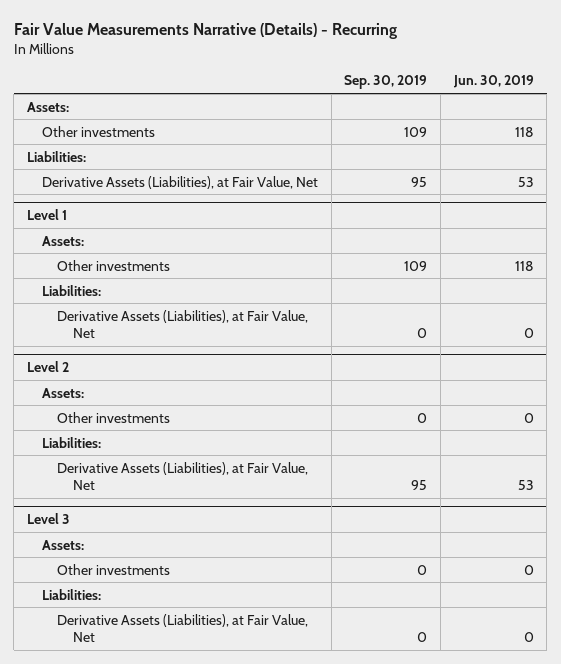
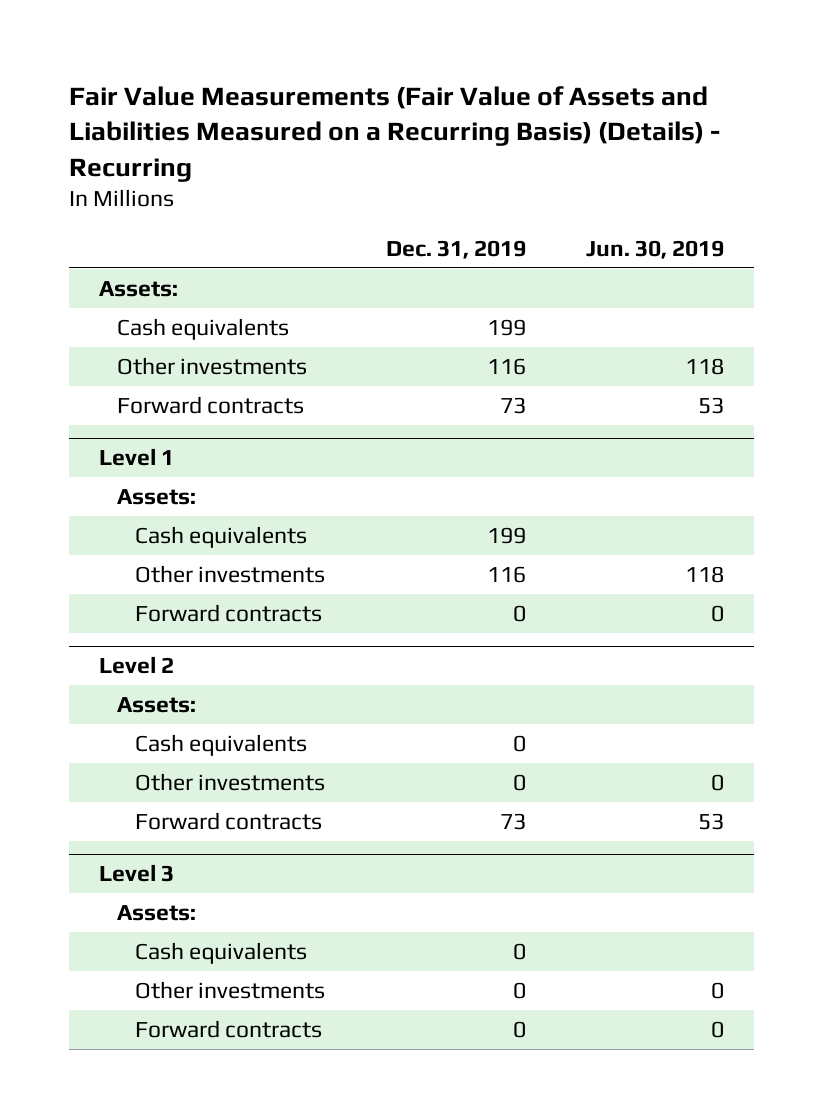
- Fair Value Measurements Narrative (Details) - Recurring
+ Fair Value Measurements (Fair Value of Assets and Liabilities Measured on a Recurring Basis) (Details) - Recurring
- | Sep. 30, 2019 | Jun. 30, 2019
+ | Dec. 31, 2019 | Jun. 30, 2019
+ Cash equivalents | 199 |
- Liabilities:
- Derivative Assets (Liabilities), at Fair Value, Net | 95 | 53
+ Forward contracts | 73 | 53
@ Level 1
+ Cash equivalents | 199 |
- Liabilities:
- Derivative Assets (Liabilities), at Fair Value, Net | 0 | 0
+ Forward contracts | 0 | 0
@ Level 2
+ Cash equivalents | 0 |
- Liabilities:
- Derivative Assets (Liabilities), at Fair Value, Net | 95 | 53
+ Forward contracts | 73 | 53
@ Level 3
+ Cash equivalents | 0 |
- Liabilities:
- Derivative Assets (Liabilities), at Fair Value, Net | 0 | 0
+ Forward contracts | 0 | 0

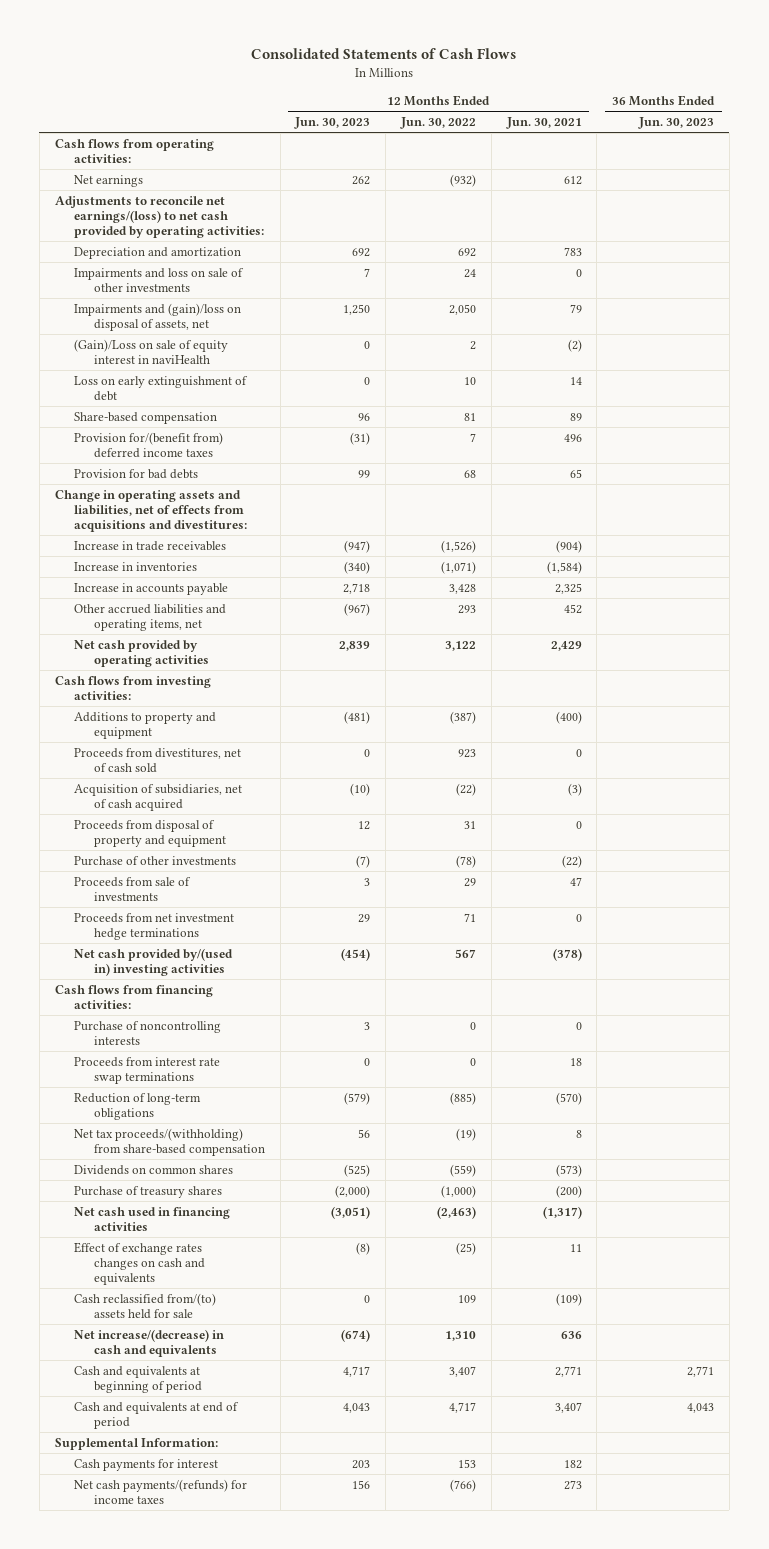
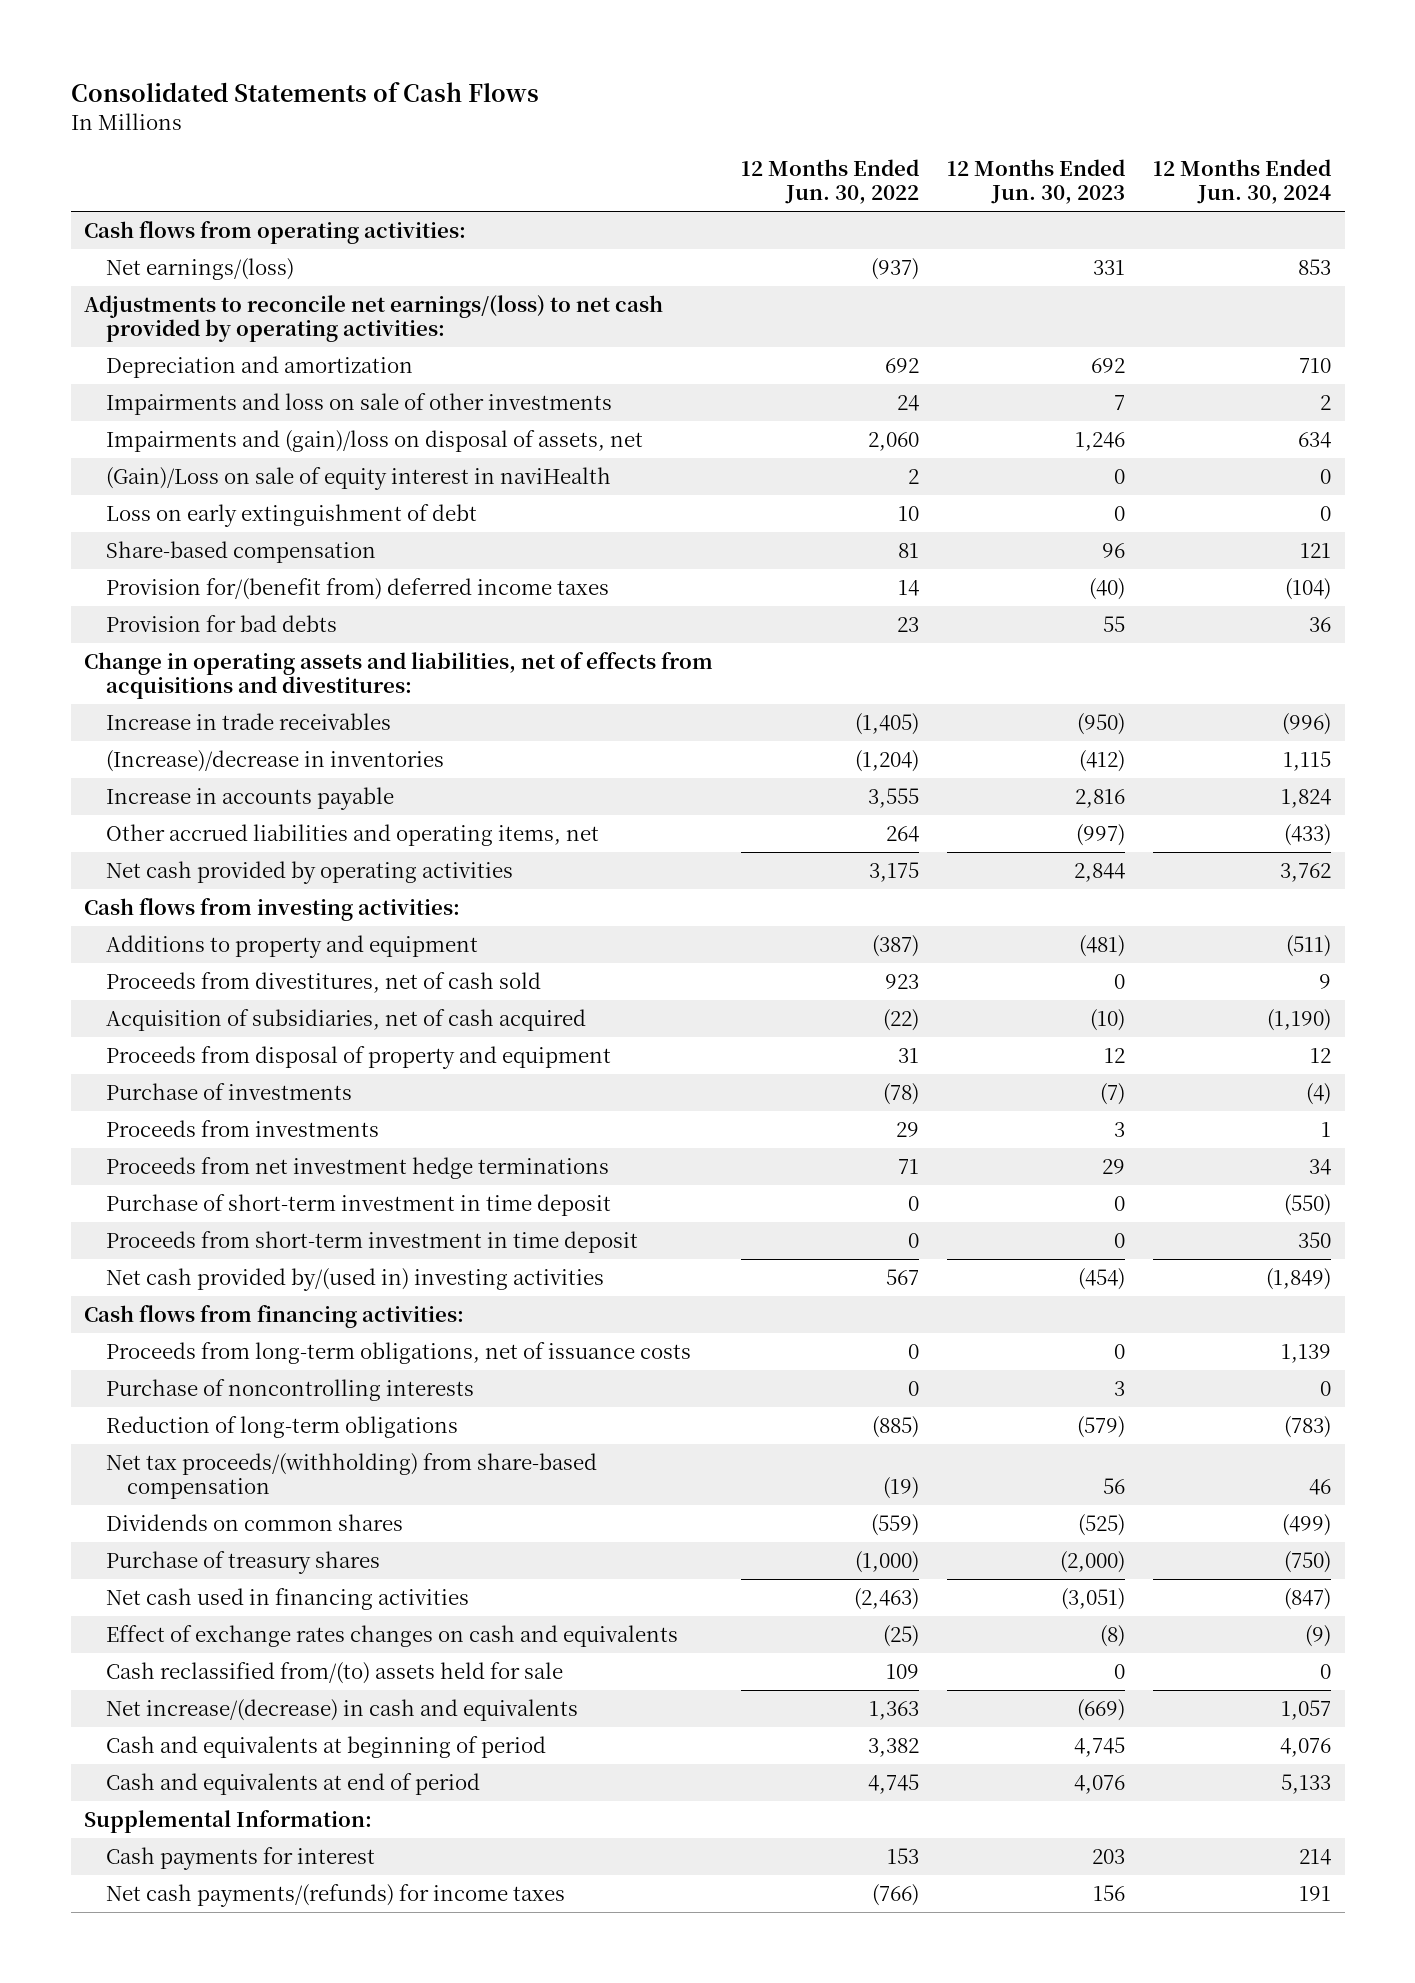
- | 12 Months Ended Jun. 30, 2023 | 12 Months Ended Jun. 30, 2022 | 12 Months Ended Jun. 30, 2021 | 36 Months Ended Jun. 30, 2023
+ | 12 Months Ended Jun. 30, 2022 | 12 Months Ended Jun. 30, 2023 | 12 Months Ended Jun. 30, 2024
- Net earnings | 262 | (932) | 612 |
+ Net earnings/(loss) | (937) | 331 | 853
- Impairments and (gain)/loss on disposal of assets, net | 1,250 | 2,050 | 79 |
+ Impairments and (gain)/loss on disposal of assets, net | 2,060 | 1,246 | 634
- Provision for/(benefit from) deferred income taxes | (31) | 7 | 496 |
- Provision for bad debts | 99 | 68 | 65 |
+ Provision for/(benefit from) deferred income taxes | 14 | (40) | (104)
+ Provision for bad debts | 23 | 55 | 36
- Increase in trade receivables | (947) | (1,526) | (904) |
- Increase in inventories | (340) | (1,071) | (1,584) |
- Increase in accounts payable | 2,718 | 3,428 | 2,325 |
- Other accrued liabilities and operating items, net | (967) | 293 | 452 |
- Net cash provided by operating activities | 2,839 | 3,122 | 2,429 |
+ Increase in trade receivables | (1,405) | (950) | (996)
+ (Increase)/decrease in inventories | (1,204) | (412) | 1,115
+ Increase in accounts payable | 3,555 | 2,816 | 1,824
+ Other accrued liabilities and operating items, net | 264 | (997) | (433)
+ Net cash provided by operating activities | 3,175 | 2,844 | 3,762
- Purchase of other investments | (7) | (78) | (22) |
- Proceeds from sale of investments | 3 | 29 | 47 |
+ Purchase of investments | (78) | (7) | (4)
+ Proceeds from investments | 29 | 3 | 1
+ Purchase of short-term investment in time deposit | 0 | 0 | (550)
+ Proceeds from short-term investment in time deposit | 0 | 0 | 350
+ Proceeds from long-term obligations, net of issuance costs | 0 | 0 | 1,139
- Proceeds from interest rate swap terminations | 0 | 0 | 18 |
- Net increase/(decrease) in cash and equivalents | (674) | 1,310 | 636 |
- Cash and equivalents at beginning of period | 4,717 | 3,407 | 2,771 | 2,771
- Cash and equivalents at end of period | 4,043 | 4,717 | 3,407 | 4,043
+ Net increase/(decrease) in cash and equivalents | 1,363 | (669) | 1,057
+ Cash and equivalents at beginning of period | 3,382 | 4,745 | 4,076
+ Cash and equivalents at end of period | 4,745 | 4,076 | 5,133

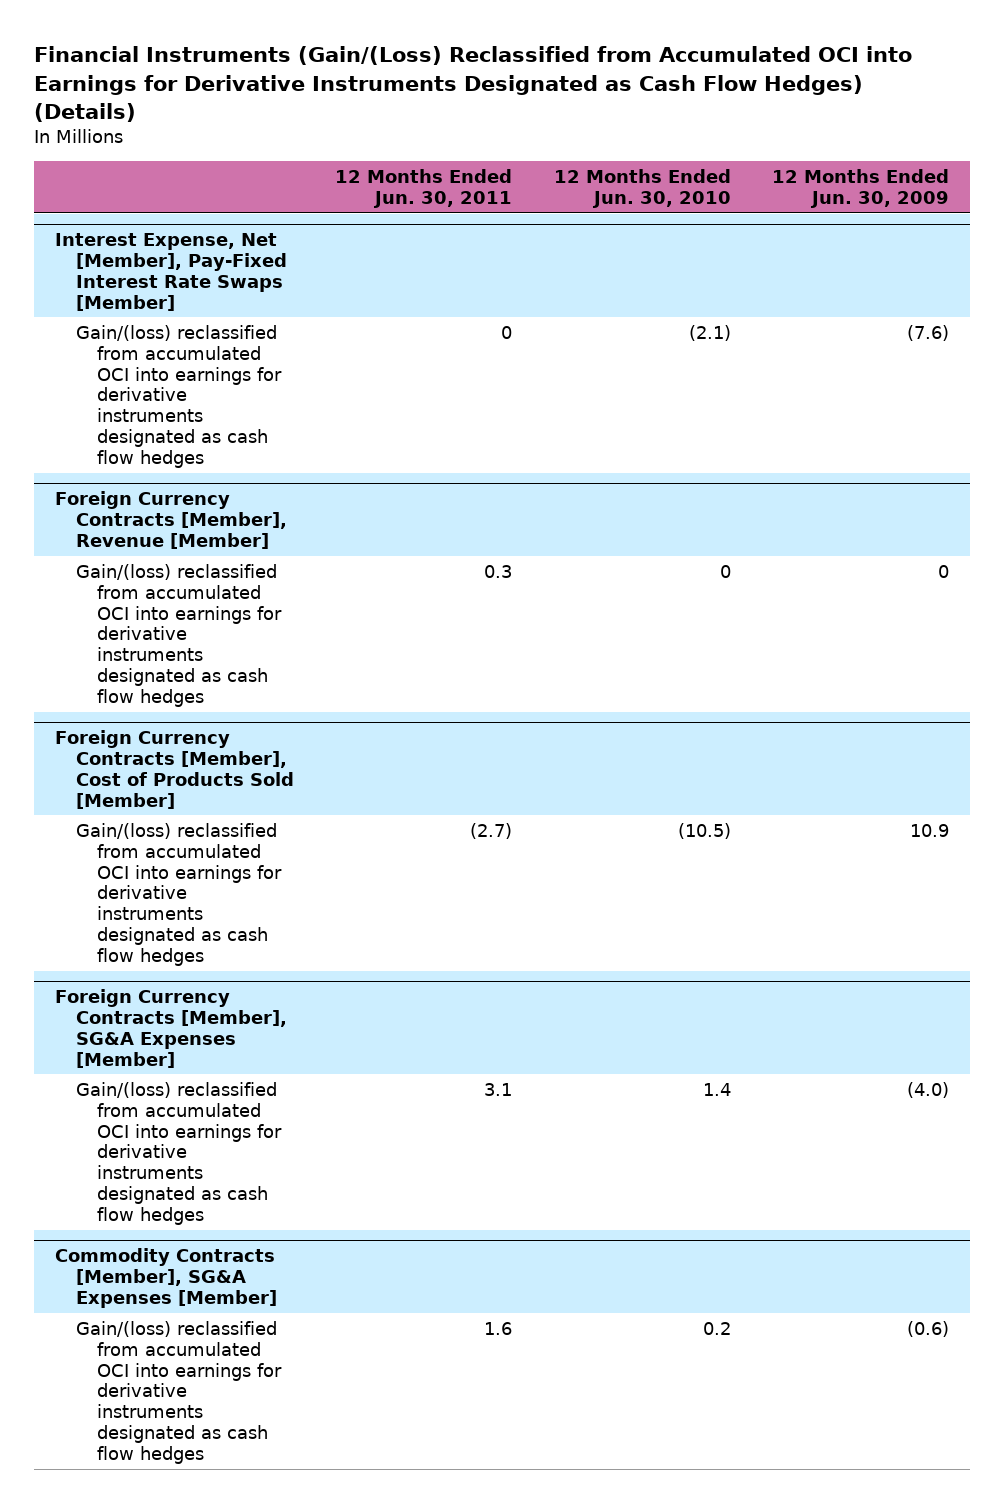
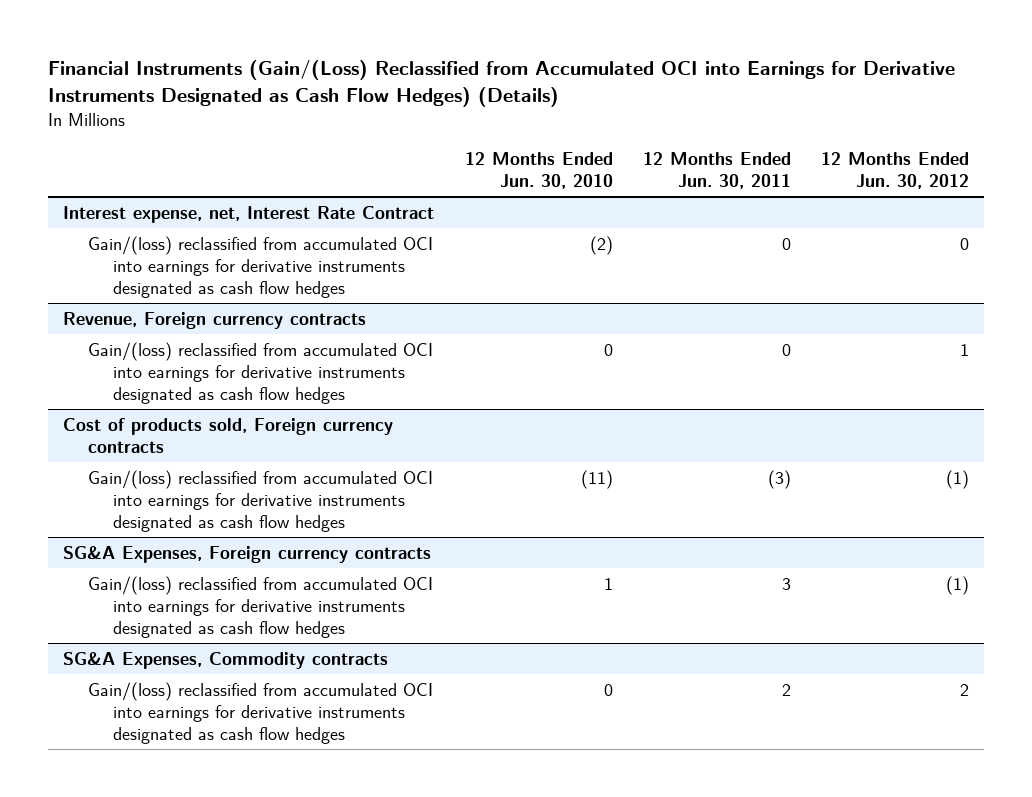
- | 12 Months Ended Jun. 30, 2011 | 12 Months Ended Jun. 30, 2010 | 12 Months Ended Jun. 30, 2009
+ | 12 Months Ended Jun. 30, 2010 | 12 Months Ended Jun. 30, 2011 | 12 Months Ended Jun. 30, 2012
- Interest Expense, Net [Member], Pay-Fixed Interest Rate Swaps [Member]
- Gain/(loss) reclassified from accumulated OCI into earnings for derivative instruments designated as cash flow hedges | 0 | (2.1) | (7.6)
- Foreign Currency Contracts [Member], Revenue [Member]
- Gain/(loss) reclassified from accumulated OCI into earnings for derivative instruments designated as cash flow hedges | 0.3 | 0 | 0
- Foreign Currency Contracts [Member], Cost of Products Sold [Member]
- Gain/(loss) reclassified from accumulated OCI into earnings for derivative instruments designated as cash flow hedges | (2.7) | (10.5) | 10.9
- Foreign Currency Contracts [Member], SG&A Expenses [Member]
- Gain/(loss) reclassified from accumulated OCI into earnings for derivative instruments designated as cash flow hedges | 3.1 | 1.4 | (4.0)
- Commodity Contracts [Member], SG&A Expenses [Member]
- Gain/(loss) reclassified from accumulated OCI into earnings for derivative instruments designated as cash flow hedges | 1.6 | 0.2 | (0.6)
+ Interest expense, net, Interest Rate Contract
+ Gain/(loss) reclassified from accumulated OCI into earnings for derivative instruments designated as cash flow hedges | (2) | 0 | 0
+ Revenue, Foreign currency contracts
+ Gain/(loss) reclassified from accumulated OCI into earnings for derivative instruments designated as cash flow hedges | 0 | 0 | 1
+ Cost of products sold, Foreign currency contracts
+ Gain/(loss) reclassified from accumulated OCI into earnings for derivative instruments designated as cash flow hedges | (11) | (3) | (1)
+ SG&A Expenses, Foreign currency contracts
+ Gain/(loss) reclassified from accumulated OCI into earnings for derivative instruments designated as cash flow hedges | 1 | 3 | (1)
+ SG&A Expenses, Commodity contracts
+ Gain/(loss) reclassified from accumulated OCI into earnings for derivative instruments designated as cash flow hedges | 0 | 2 | 2

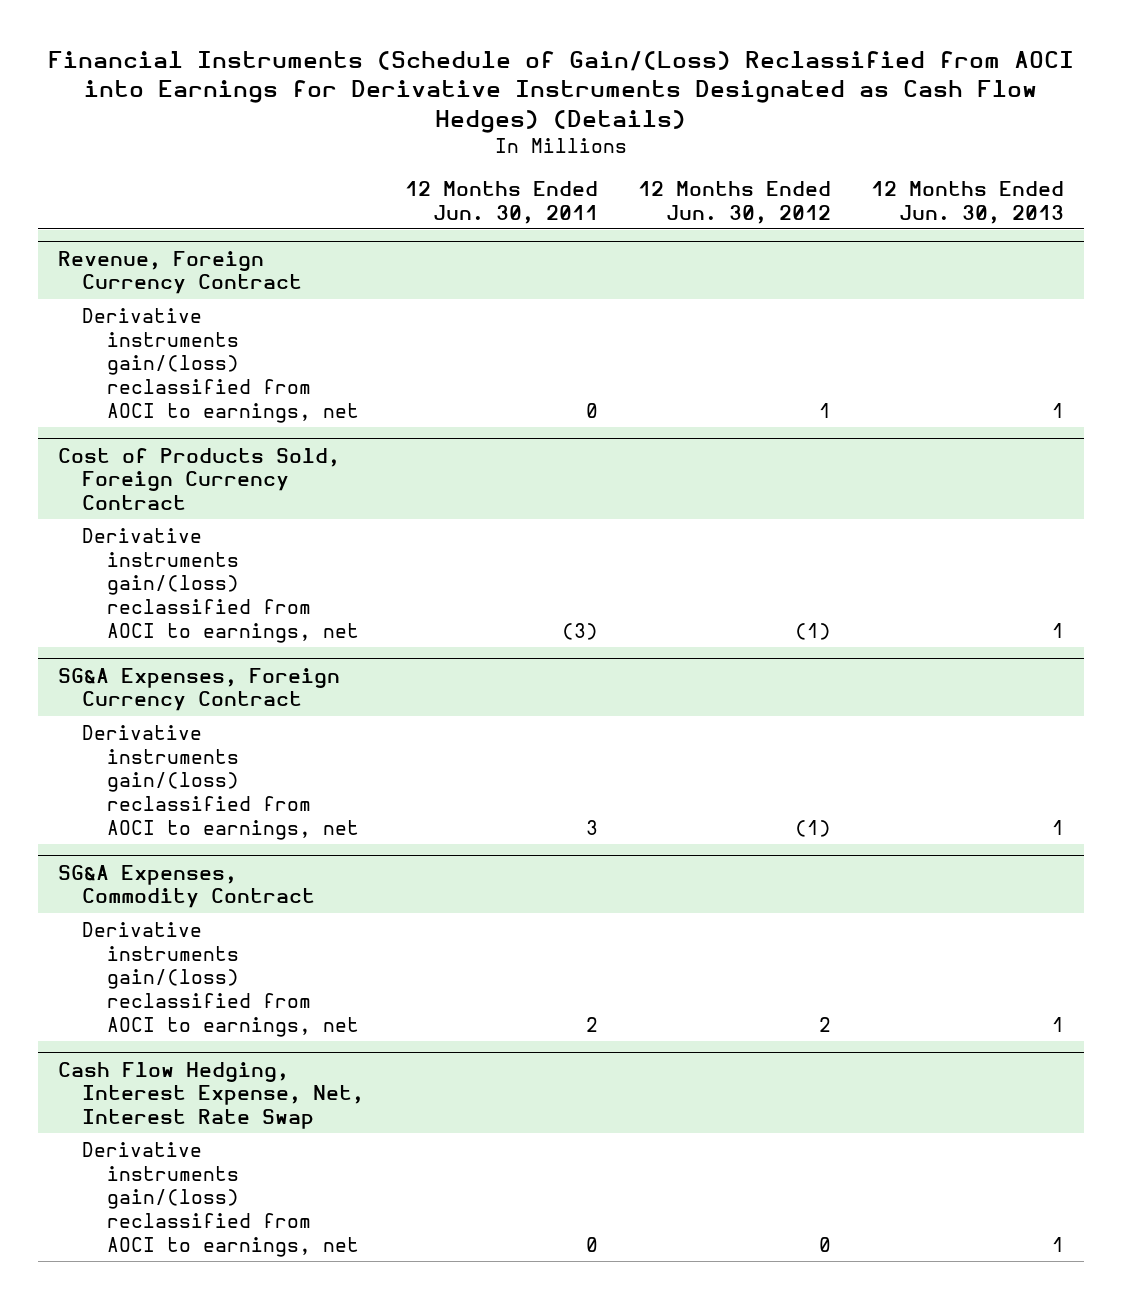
- Financial Instruments (Gain/(Loss) Reclassified from Accumulated OCI into Earnings for Derivative Instruments Designated as Cash Flow Hedges) (Details)
+ Financial Instruments (Schedule of Gain/(Loss) Reclassified from AOCI into Earnings for Derivative Instruments Designated as Cash Flow Hedges) (Details)
- | 12 Months Ended Jun. 30, 2010 | 12 Months Ended Jun. 30, 2011 | 12 Months Ended Jun. 30, 2012
+ | 12 Months Ended Jun. 30, 2011 | 12 Months Ended Jun. 30, 2012 | 12 Months Ended Jun. 30, 2013
- Interest expense, net, Interest Rate Contract
- Gain/(loss) reclassified from accumulated OCI into earnings for derivative instruments designated as cash flow hedges | (2) | 0 | 0
- Revenue, Foreign currency contracts
- Gain/(loss) reclassified from accumulated OCI into earnings for derivative instruments designated as cash flow hedges | 0 | 0 | 1
- Cost of products sold, Foreign currency contracts
- Gain/(loss) reclassified from accumulated OCI into earnings for derivative instruments designated as cash flow hedges | (11) | (3) | (1)
- SG&A Expenses, Foreign currency contracts
- Gain/(loss) reclassified from accumulated OCI into earnings for derivative instruments designated as cash flow hedges | 1 | 3 | (1)
- SG&A Expenses, Commodity contracts
- Gain/(loss) reclassified from accumulated OCI into earnings for derivative instruments designated as cash flow hedges | 0 | 2 | 2
+ Revenue, Foreign Currency Contract
+ Derivative instruments gain/(loss) reclassified from AOCI to earnings, net | 0 | 1 | 1
+ Cost of Products Sold, Foreign Currency Contract
+ Derivative instruments gain/(loss) reclassified from AOCI to earnings, net | (3) | (1) | 1
+ SG&A Expenses, Foreign Currency Contract
+ Derivative instruments gain/(loss) reclassified from AOCI to earnings, net | 3 | (1) | 1
+ SG&A Expenses, Commodity Contract
+ Derivative instruments gain/(loss) reclassified from AOCI to earnings, net | 2 | 2 | 1
+ Cash Flow Hedging, Interest Expense, Net, Interest Rate Swap
+ Derivative instruments gain/(loss) reclassified from AOCI to earnings, net | 0 | 0 | 1

